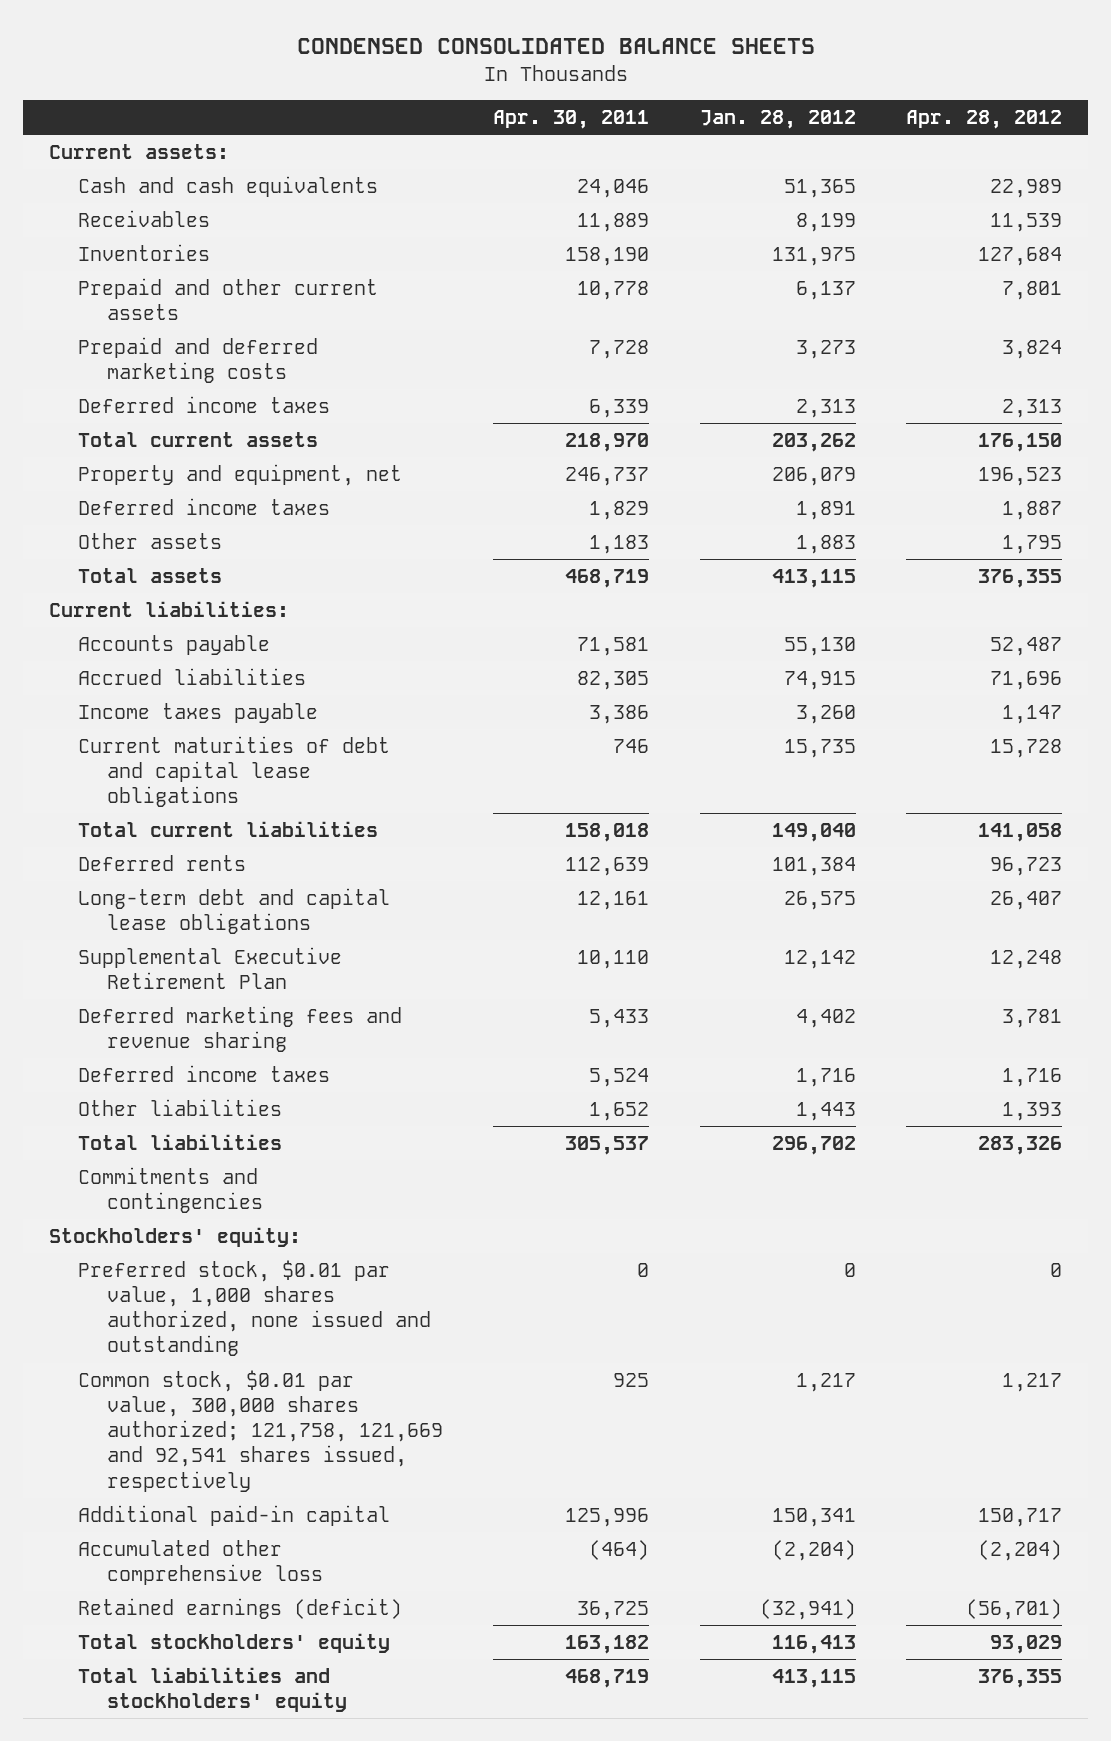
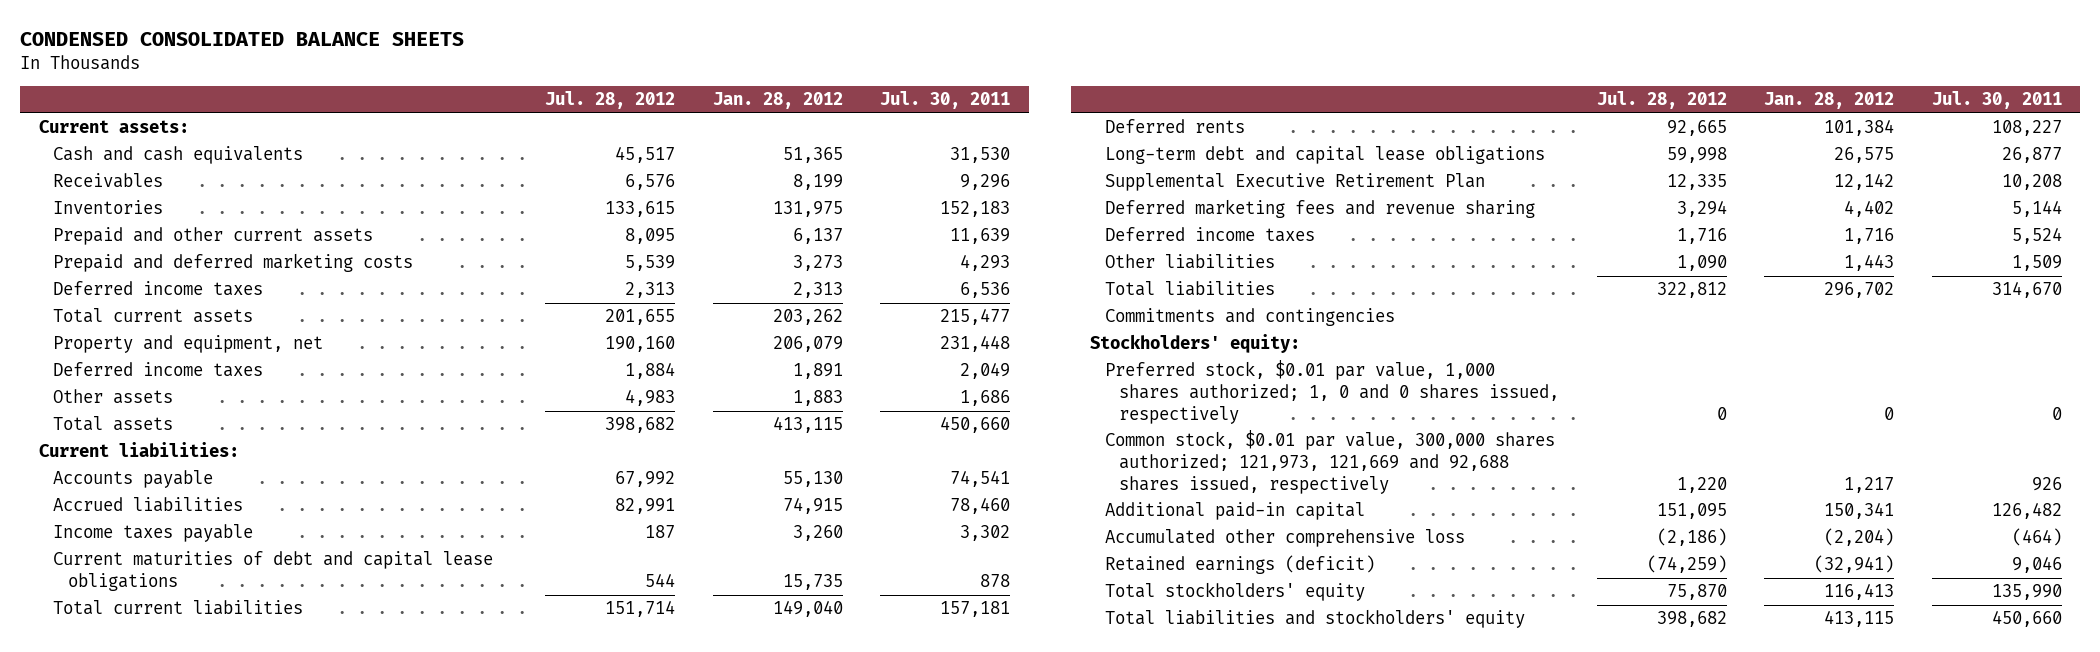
- | Apr. 30, 2011 | Jan. 28, 2012 | Apr. 28, 2012
+ | Jul. 28, 2012 | Jan. 28, 2012 | Jul. 30, 2011
- Preferred stock, $0.01 par value, 1,000 shares authorized, none issued and outstanding | 0 | 0 | 0
- Common stock, $0.01 par value, 300,000 shares authorized; 121,758, 121,669 and 92,541 shares issued, respectively | 925 | 1,217 | 1,217
+ Preferred stock, $0.01 par value, 1,000 shares authorized; 1, 0 and 0 shares issued, respectively | 0 | 0 | 0
+ Common stock, $0.01 par value, 300,000 shares authorized; 121,973, 121,669 and 92,688 shares issued, respectively | 1,220 | 1,217 | 926

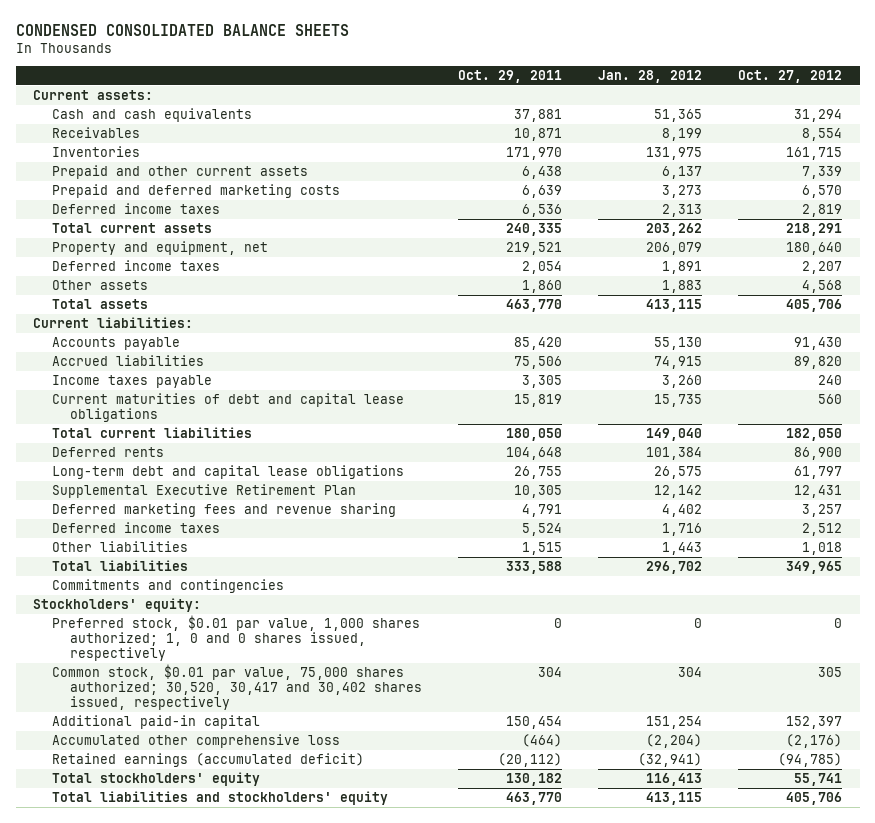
- | Jul. 28, 2012 | Jan. 28, 2012 | Jul. 30, 2011
+ | Oct. 29, 2011 | Jan. 28, 2012 | Oct. 27, 2012
- Common stock, $0.01 par value, 300,000 shares authorized; 121,973, 121,669 and 92,688 shares issued, respectively | 1,220 | 1,217 | 926
- Additional paid-in capital | 151,095 | 150,341 | 126,482
+ Common stock, $0.01 par value, 75,000 shares authorized; 30,520, 30,417 and 30,402 shares issued, respectively | 304 | 304 | 305
+ Additional paid-in capital | 150,454 | 151,254 | 152,397
- Retained earnings (deficit) | (74,259) | (32,941) | 9,046
+ Retained earnings (accumulated deficit) | (20,112) | (32,941) | (94,785)

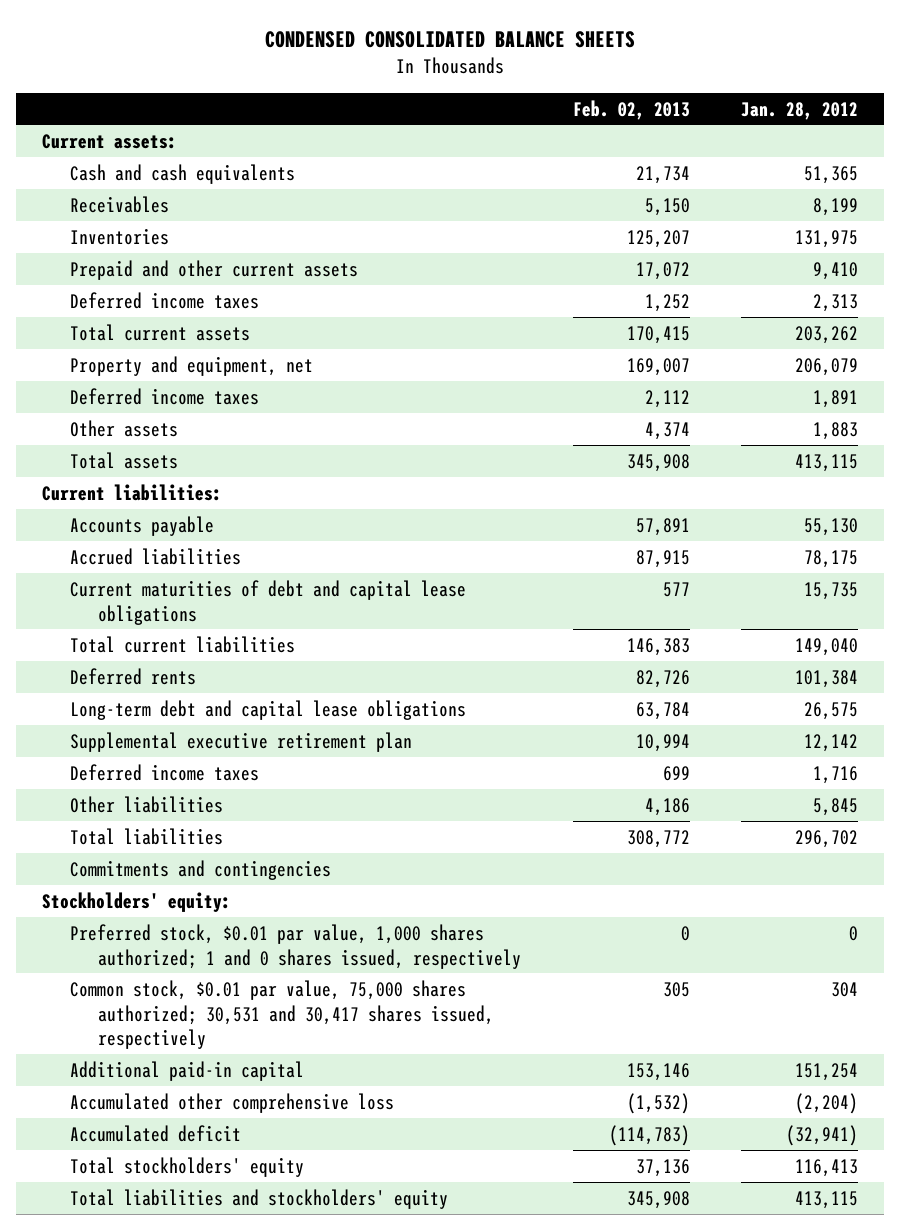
- | Oct. 29, 2011 | Jan. 28, 2012 | Oct. 27, 2012
+ | Feb. 02, 2013 | Jan. 28, 2012
- Prepaid and other current assets | 6,438 | 6,137 | 7,339
- Prepaid and deferred marketing costs | 6,639 | 3,273 | 6,570
+ Prepaid and other current assets | 17,072 | 9,410
- Accrued liabilities | 75,506 | 74,915 | 89,820
- Income taxes payable | 3,305 | 3,260 | 240
+ Accrued liabilities | 87,915 | 78,175
- Supplemental Executive Retirement Plan | 10,305 | 12,142 | 12,431
- Deferred marketing fees and revenue sharing | 4,791 | 4,402 | 3,257
+ Supplemental executive retirement plan | 10,994 | 12,142
- Other liabilities | 1,515 | 1,443 | 1,018
+ Other liabilities | 4,186 | 5,845
- Preferred stock, $0.01 par value, 1,000 shares authorized; 1, 0 and 0 shares issued, respectively | 0 | 0 | 0
- Common stock, $0.01 par value, 75,000 shares authorized; 30,520, 30,417 and 30,402 shares issued, respectively | 304 | 304 | 305
+ Preferred stock, $0.01 par value, 1,000 shares authorized; 1 and 0 shares issued, respectively | 0 | 0
+ Common stock, $0.01 par value, 75,000 shares authorized; 30,531 and 30,417 shares issued, respectively | 305 | 304
- Retained earnings (accumulated deficit) | (20,112) | (32,941) | (94,785)
+ Accumulated deficit | (114,783) | (32,941)

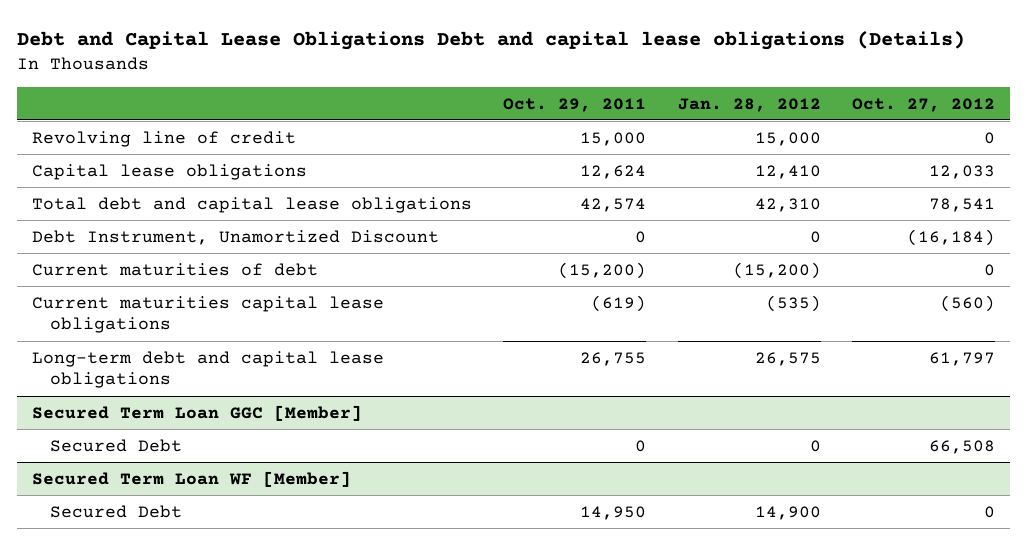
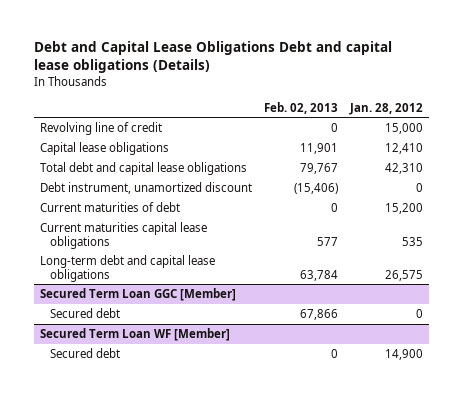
- | Oct. 29, 2011 | Jan. 28, 2012 | Oct. 27, 2012
+ | Feb. 02, 2013 | Jan. 28, 2012
- Debt Instrument, Unamortized Discount | 0 | 0 | (16,184)
- Current maturities of debt | (15,200) | (15,200) | 0
- Current maturities capital lease obligations | (619) | (535) | (560)
+ Debt instrument, unamortized discount | (15,406) | 0
+ Current maturities of debt | 0 | 15,200
+ Current maturities capital lease obligations | 577 | 535
@ Secured Term Loan GGC [Member]
- Secured Debt | 0 | 0 | 66,508
+ Secured debt | 67,866 | 0
@ Secured Term Loan WF [Member]
- Secured Debt | 14,950 | 14,900 | 0
+ Secured debt | 0 | 14,900

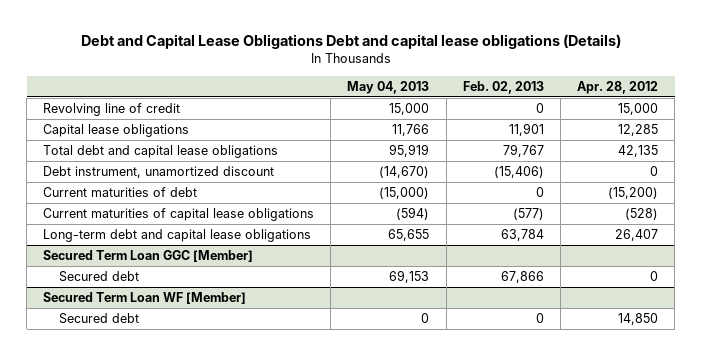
- | Feb. 02, 2013 | Jan. 28, 2012
+ | May 04, 2013 | Feb. 02, 2013 | Apr. 28, 2012
- Current maturities capital lease obligations | 577 | 535
+ Current maturities of capital lease obligations | (594) | (577) | (528)

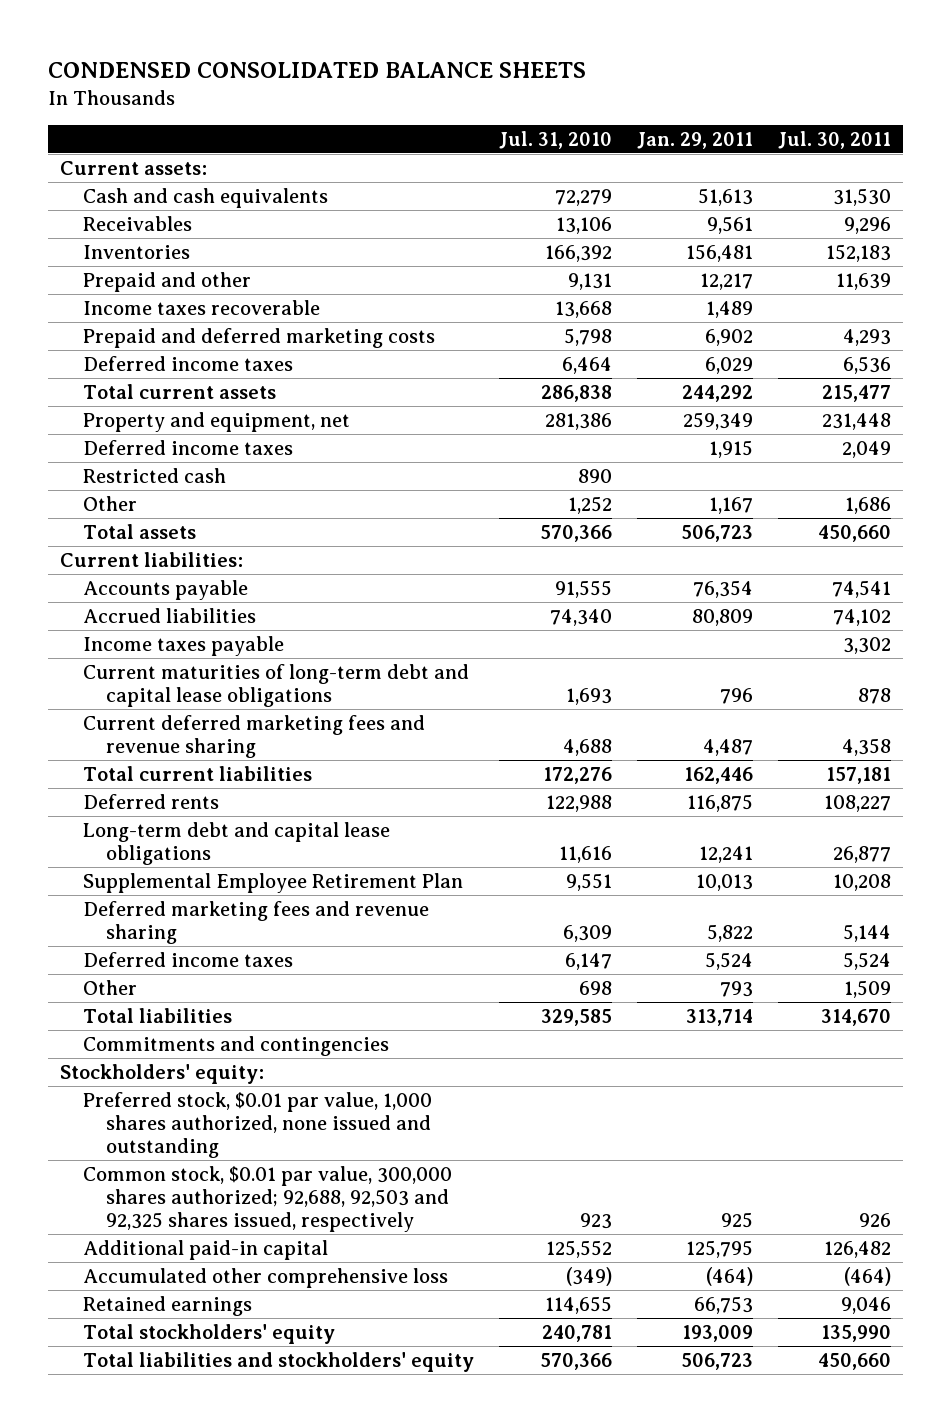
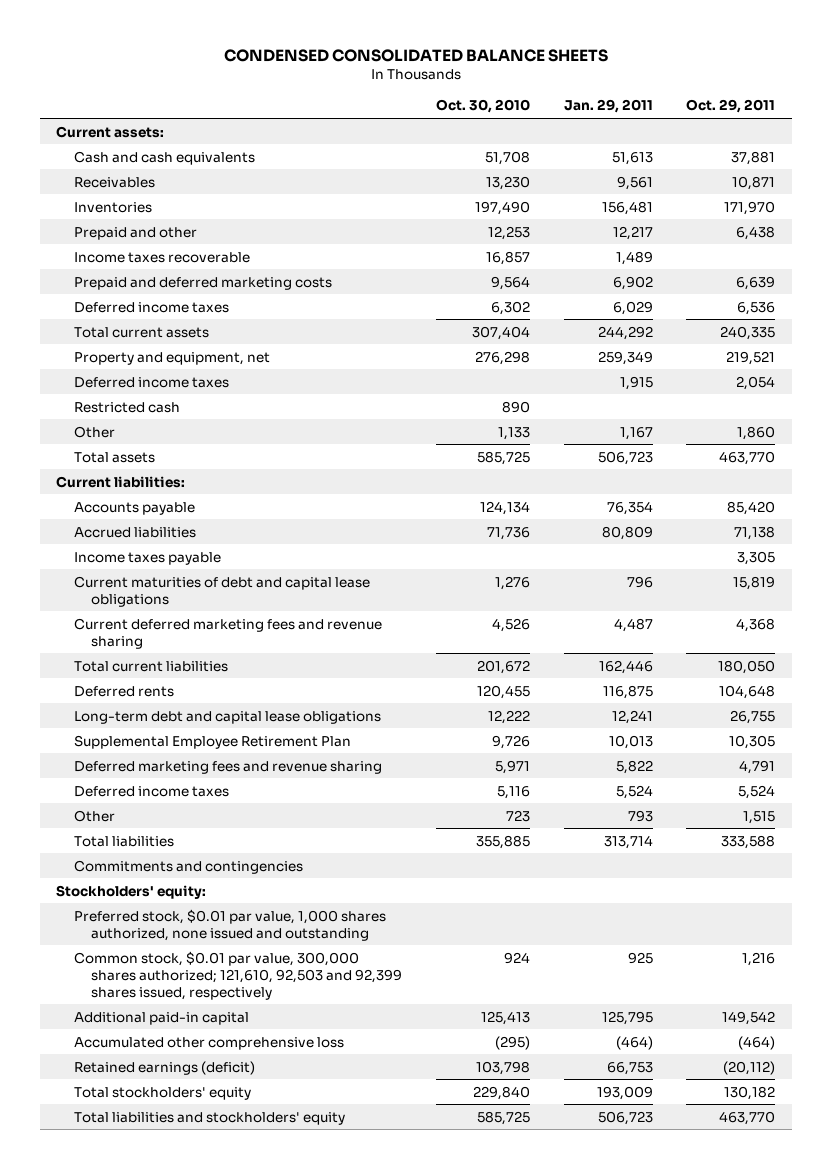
- | Jul. 31, 2010 | Jan. 29, 2011 | Jul. 30, 2011
+ | Oct. 30, 2010 | Jan. 29, 2011 | Oct. 29, 2011
- Current maturities of long-term debt and capital lease obligations | 1,693 | 796 | 878
+ Current maturities of debt and capital lease obligations | 1,276 | 796 | 15,819
- Common stock, $0.01 par value, 300,000 shares authorized; 92,688, 92,503 and 92,325 shares issued, respectively | 923 | 925 | 926
+ Common stock, $0.01 par value, 300,000 shares authorized; 121,610, 92,503 and 92,399 shares issued, respectively | 924 | 925 | 1,216
- Retained earnings | 114,655 | 66,753 | 9,046
+ Retained earnings (deficit) | 103,798 | 66,753 | (20,112)

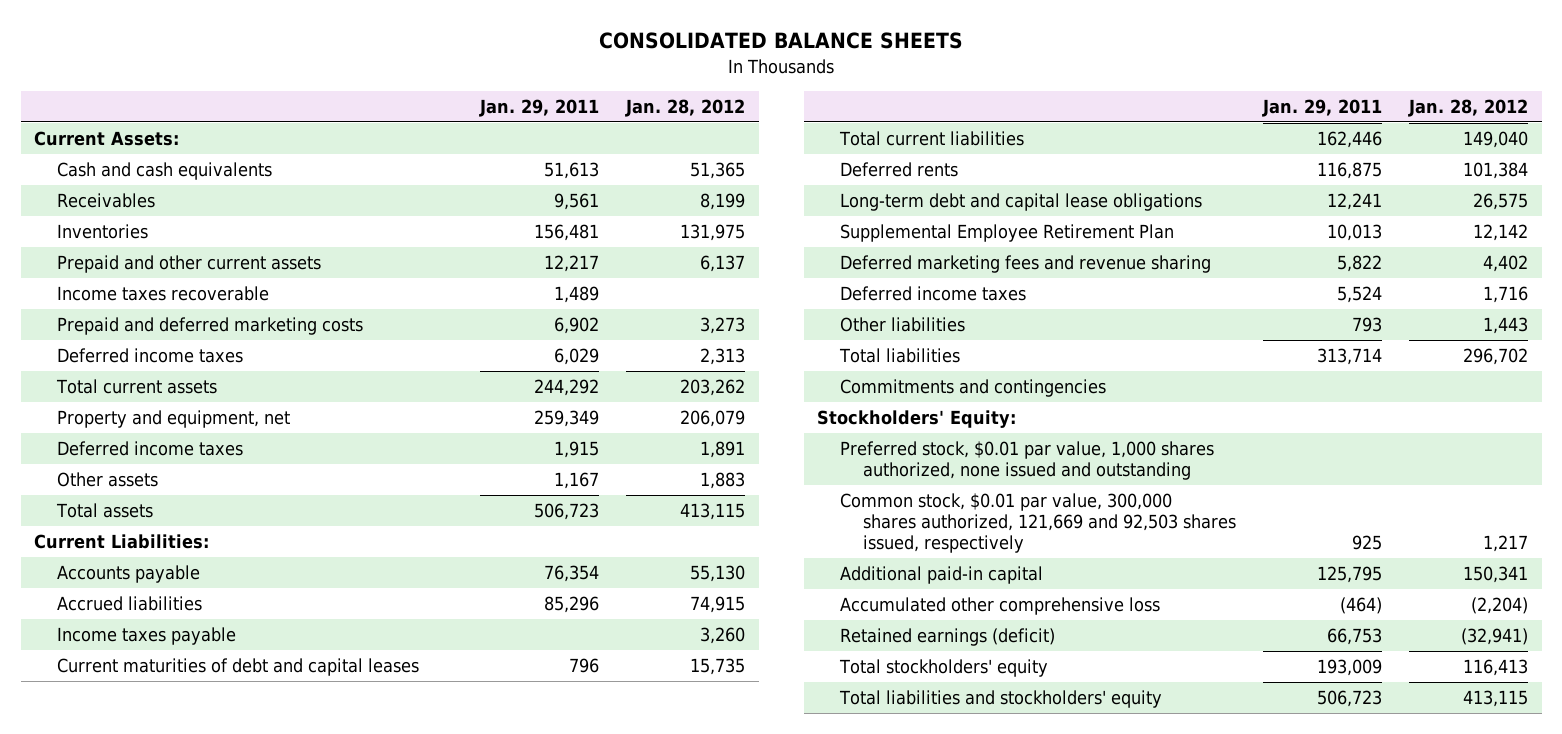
- CONDENSED CONSOLIDATED BALANCE SHEETS
+ CONSOLIDATED BALANCE SHEETS
- | Oct. 30, 2010 | Jan. 29, 2011 | Oct. 29, 2011
+ | Jan. 29, 2011 | Jan. 28, 2012
- Current assets:
+ Current Assets:
- Prepaid and other | 12,253 | 12,217 | 6,438
+ Prepaid and other current assets | 12,217 | 6,137
- Restricted cash | 890 | |
- Other | 1,133 | 1,167 | 1,860
+ Other assets | 1,167 | 1,883
- Current liabilities:
+ Current Liabilities:
- Accrued liabilities | 71,736 | 80,809 | 71,138
+ Accrued liabilities | 85,296 | 74,915
- Current maturities of debt and capital lease obligations | 1,276 | 796 | 15,819
- Current deferred marketing fees and revenue sharing | 4,526 | 4,487 | 4,368
+ Current maturities of debt and capital leases | 796 | 15,735
- Other | 723 | 793 | 1,515
+ Other liabilities | 793 | 1,443
- Stockholders' equity:
+ Stockholders' Equity:
- Common stock, $0.01 par value, 300,000 shares authorized; 121,610, 92,503 and 92,399 shares issued, respectively | 924 | 925 | 1,216
+ Common stock, $0.01 par value, 300,000 shares authorized, 121,669 and 92,503 shares issued, respectively | 925 | 1,217

